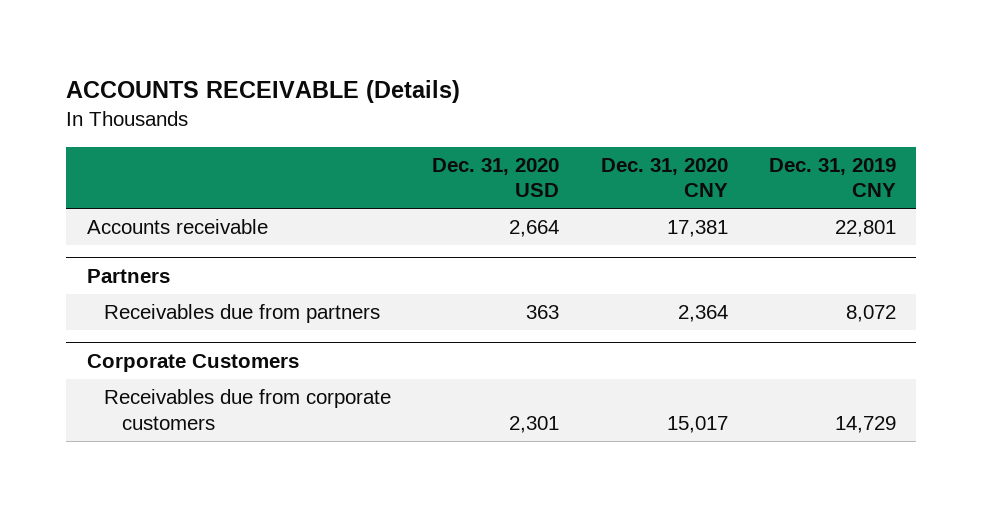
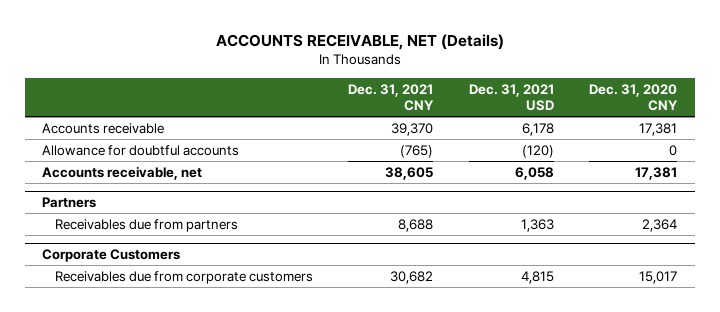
- ACCOUNTS RECEIVABLE (Details)
+ ACCOUNTS RECEIVABLE, NET (Details)
- | Dec. 31, 2020 USD | Dec. 31, 2020 CNY | Dec. 31, 2019 CNY
+ | Dec. 31, 2021 CNY | Dec. 31, 2021 USD | Dec. 31, 2020 CNY
+ Allowance for doubtful accounts | (765) | (120) | 0
+ Accounts receivable, net | 38,605 | 6,058 | 17,381

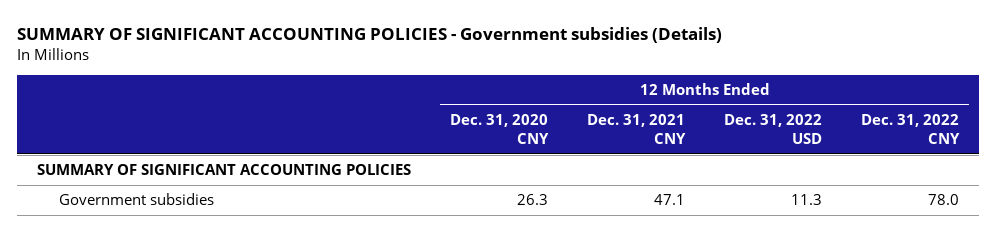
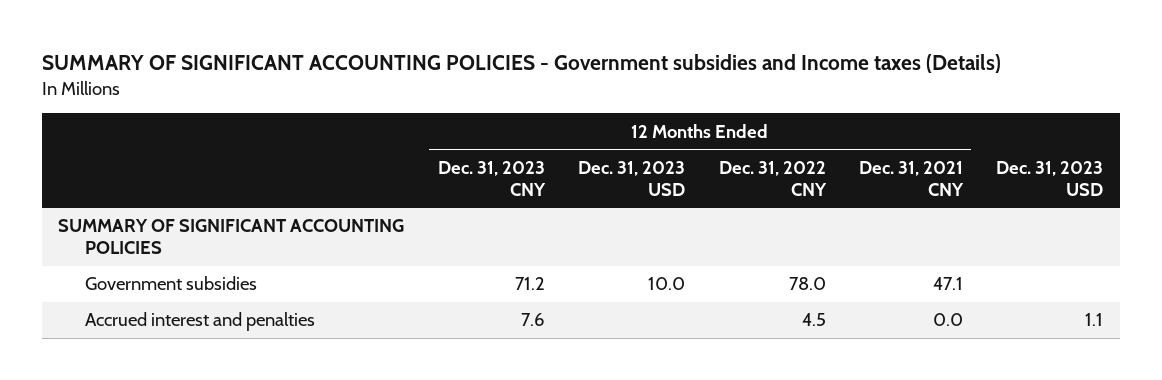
- SUMMARY OF SIGNIFICANT ACCOUNTING POLICIES - Government subsidies (Details)
+ SUMMARY OF SIGNIFICANT ACCOUNTING POLICIES - Government subsidies and Income taxes (Details)
- | 12 Months Ended Dec. 31, 2020 CNY | 12 Months Ended Dec. 31, 2021 CNY | 12 Months Ended Dec. 31, 2022 USD | 12 Months Ended Dec. 31, 2022 CNY
+ | 12 Months Ended Dec. 31, 2023 CNY | 12 Months Ended Dec. 31, 2023 USD | 12 Months Ended Dec. 31, 2022 CNY | 12 Months Ended Dec. 31, 2021 CNY | Dec. 31, 2023 USD
+ Accrued interest and penalties | 7.6 | | 4.5 | 0.0 | 1.1

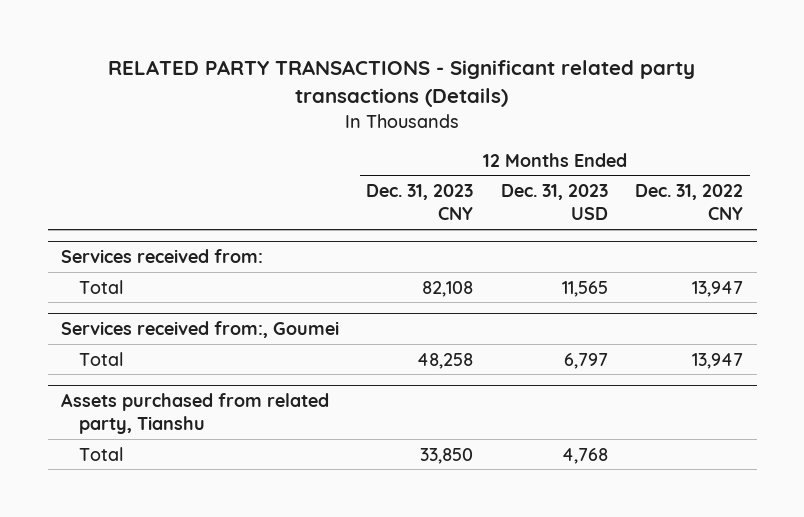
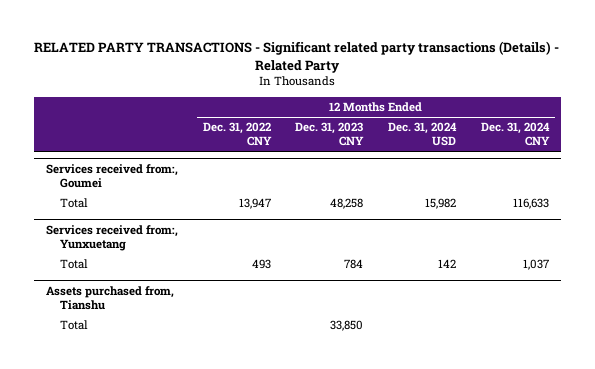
- RELATED PARTY TRANSACTIONS - Significant related party transactions (Details)
+ RELATED PARTY TRANSACTIONS - Significant related party transactions (Details) - Related Party
- | 12 Months Ended Dec. 31, 2023 CNY | 12 Months Ended Dec. 31, 2023 USD | 12 Months Ended Dec. 31, 2022 CNY
+ | 12 Months Ended Dec. 31, 2022 CNY | 12 Months Ended Dec. 31, 2023 CNY | 12 Months Ended Dec. 31, 2024 USD | 12 Months Ended Dec. 31, 2024 CNY
- Services received from:
- Total | 82,108 | 11,565 | 13,947
- Assets purchased from related party, Tianshu
+ Services received from:, Yunxuetang
+ Total | 493 | 784 | 142 | 1,037
+ Assets purchased from, Tianshu

